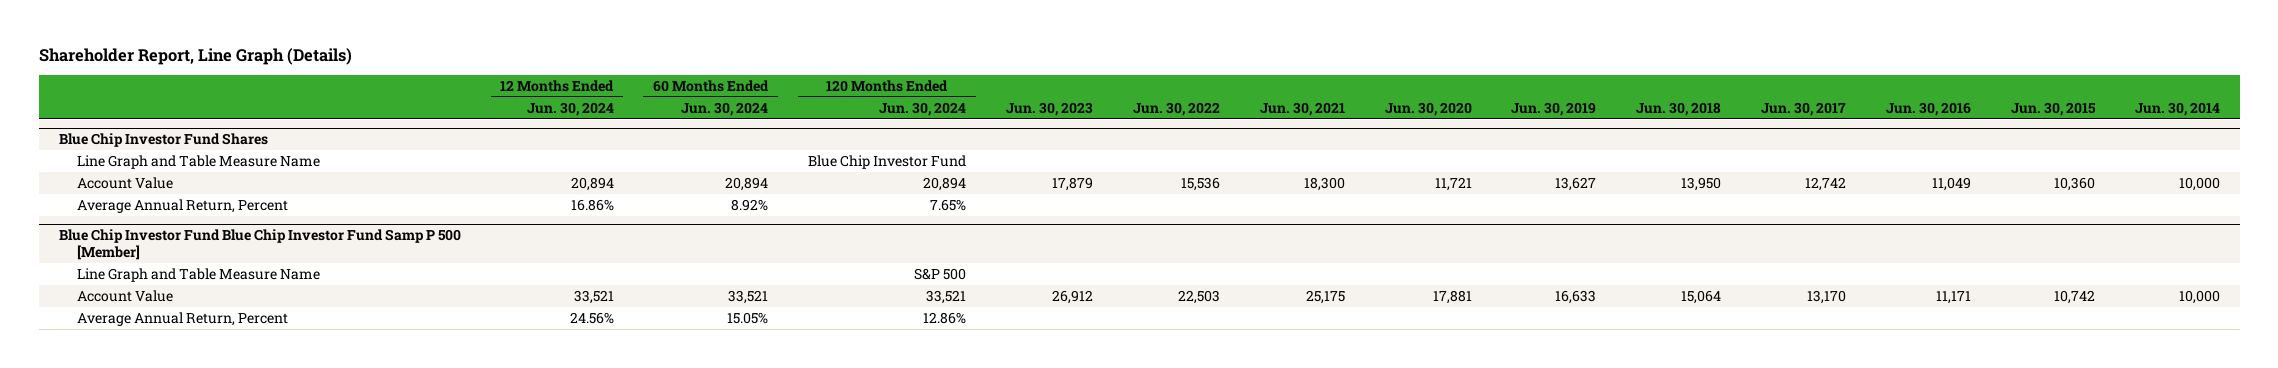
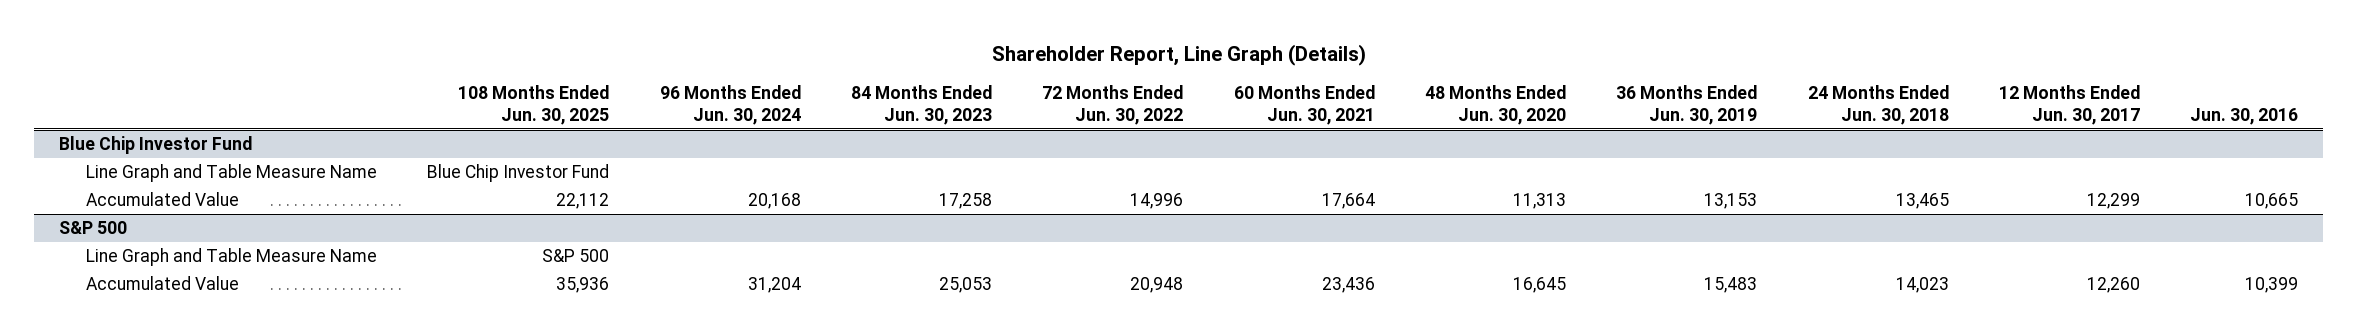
- | 12 Months Ended Jun. 30, 2024 | 60 Months Ended Jun. 30, 2024 | 120 Months Ended Jun. 30, 2024 | Jun. 30, 2023 | Jun. 30, 2022 | Jun. 30, 2021 | Jun. 30, 2020 | Jun. 30, 2019 | Jun. 30, 2018 | Jun. 30, 2017 | Jun. 30, 2016 | Jun. 30, 2015 | Jun. 30, 2014
+ | 108 Months Ended Jun. 30, 2025 | 96 Months Ended Jun. 30, 2024 | 84 Months Ended Jun. 30, 2023 | 72 Months Ended Jun. 30, 2022 | 60 Months Ended Jun. 30, 2021 | 48 Months Ended Jun. 30, 2020 | 36 Months Ended Jun. 30, 2019 | 24 Months Ended Jun. 30, 2018 | 12 Months Ended Jun. 30, 2017 | Jun. 30, 2016
- Blue Chip Investor Fund Shares
+ Blue Chip Investor Fund
- Account Value | 20,894 | 20,894 | 20,894 | 17,879 | 15,536 | 18,300 | 11,721 | 13,627 | 13,950 | 12,742 | 11,049 | 10,360 | 10,000
- Average Annual Return, Percent | 16.86% | 8.92% | 7.65% | | | | | | | | | |
- Blue Chip Investor Fund Blue Chip Investor Fund Samp P 500 [Member]
+ Accumulated Value | 22,112 | 20,168 | 17,258 | 14,996 | 17,664 | 11,313 | 13,153 | 13,465 | 12,299 | 10,665
+ S&P 500
- Account Value | 33,521 | 33,521 | 33,521 | 26,912 | 22,503 | 25,175 | 17,881 | 16,633 | 15,064 | 13,170 | 11,171 | 10,742 | 10,000
- Average Annual Return, Percent | 24.56% | 15.05% | 12.86% | | | | | | | | | |
+ Accumulated Value | 35,936 | 31,204 | 25,053 | 20,948 | 23,436 | 16,645 | 15,483 | 14,023 | 12,260 | 10,399

